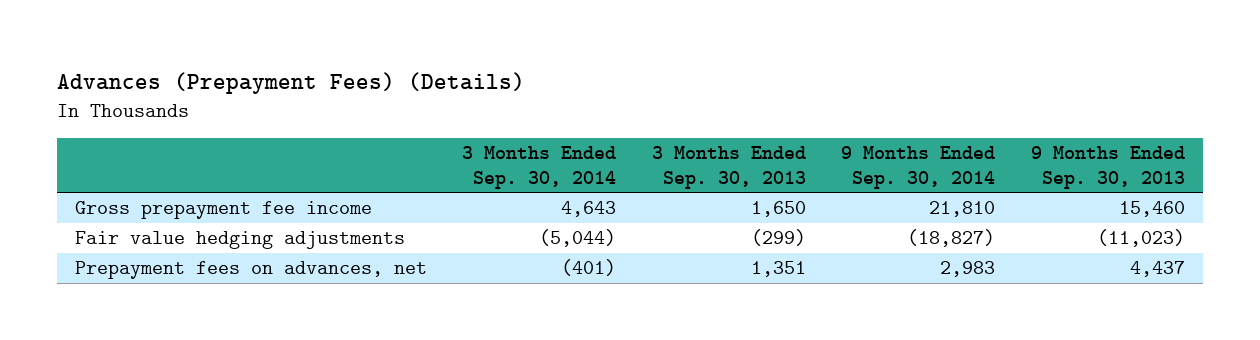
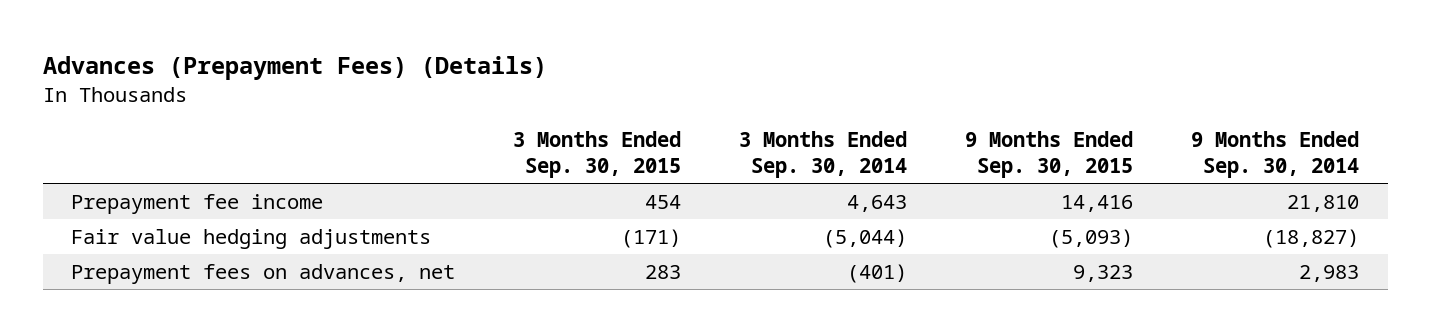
- | 3 Months Ended Sep. 30, 2014 | 3 Months Ended Sep. 30, 2013 | 9 Months Ended Sep. 30, 2014 | 9 Months Ended Sep. 30, 2013
+ | 3 Months Ended Sep. 30, 2015 | 3 Months Ended Sep. 30, 2014 | 9 Months Ended Sep. 30, 2015 | 9 Months Ended Sep. 30, 2014
- Gross prepayment fee income | 4,643 | 1,650 | 21,810 | 15,460
+ Prepayment fee income | 454 | 4,643 | 14,416 | 21,810

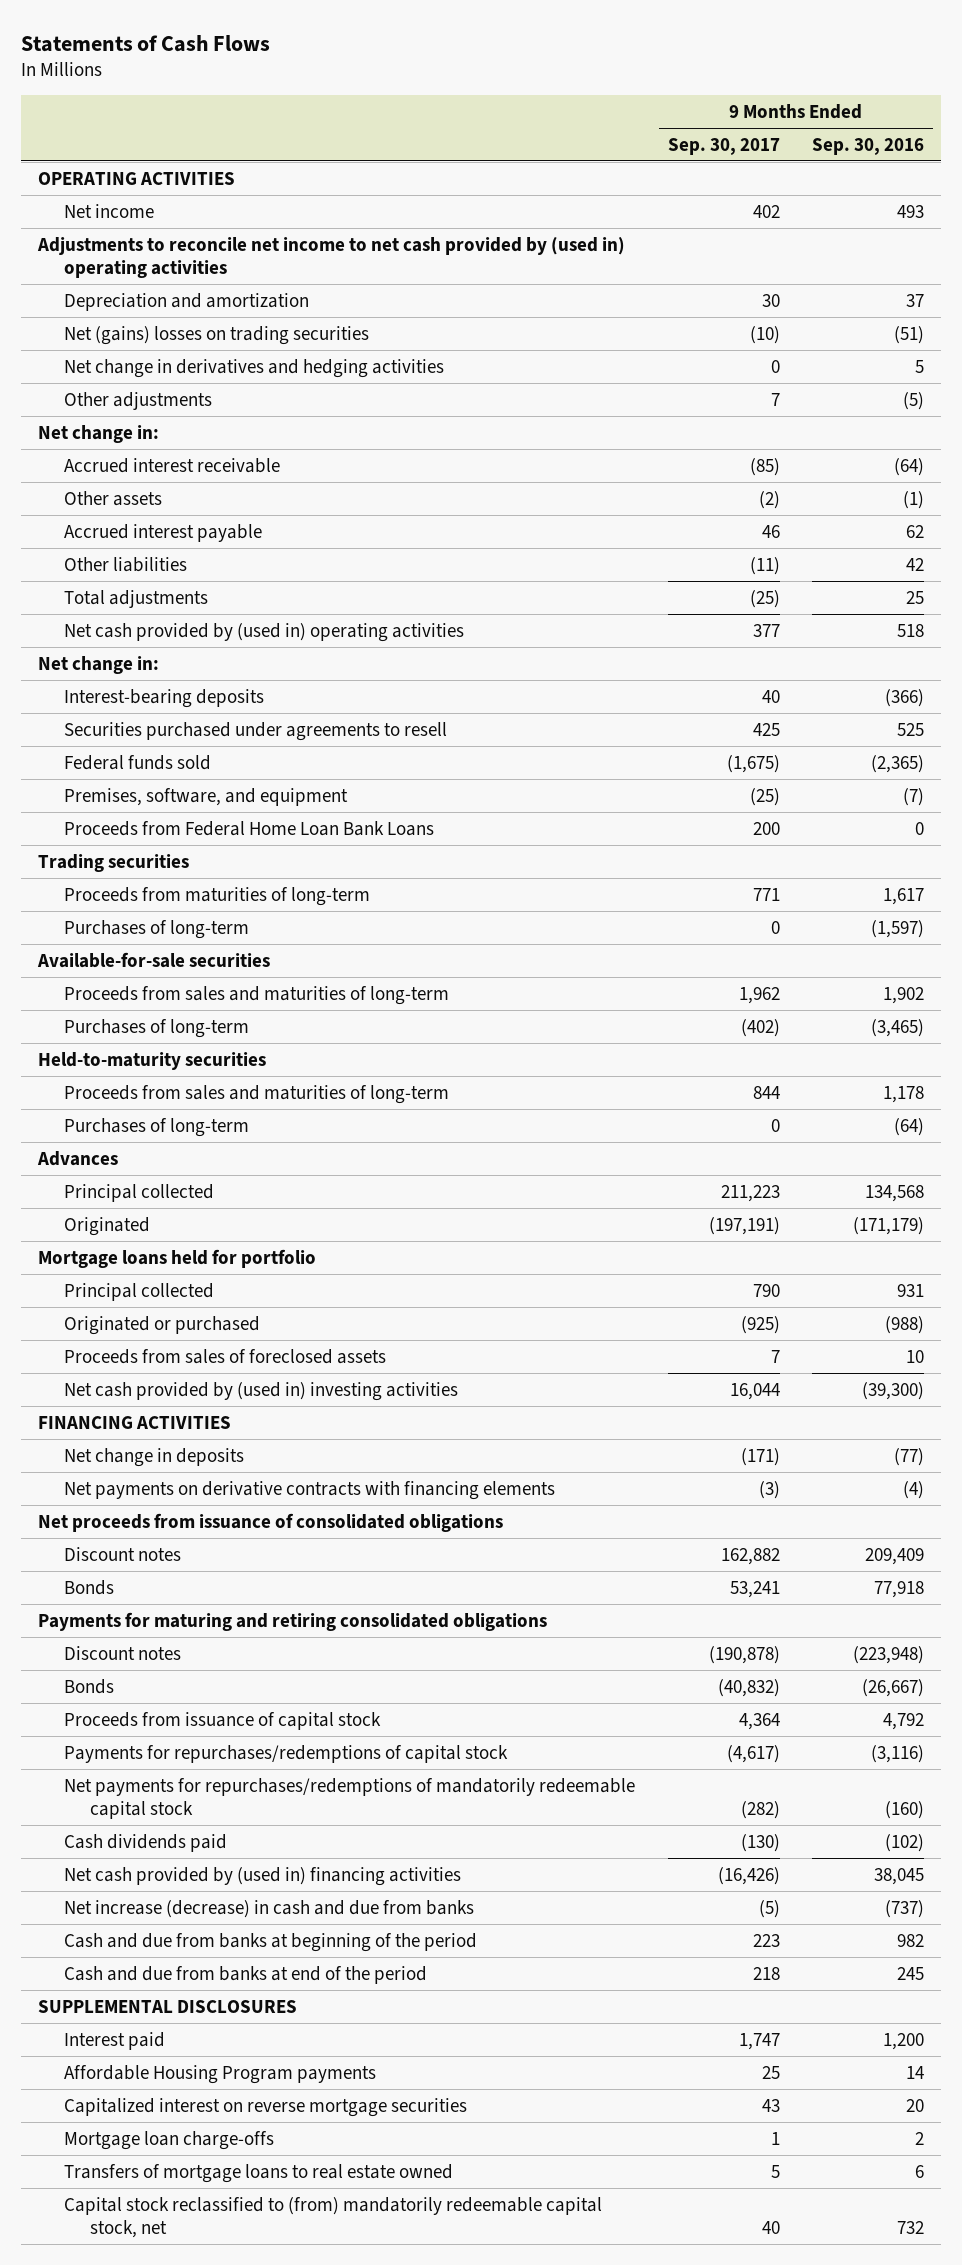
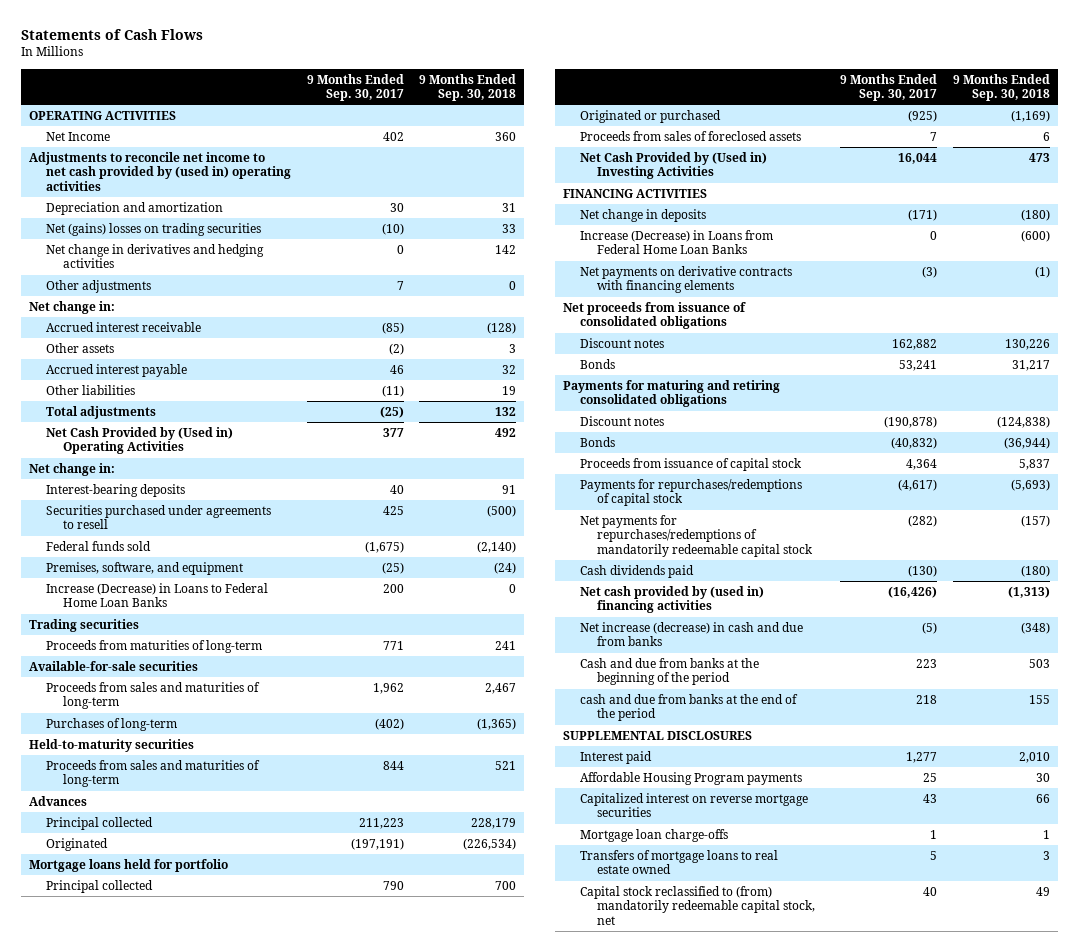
- | 9 Months Ended Sep. 30, 2017 | 9 Months Ended Sep. 30, 2016
+ | 9 Months Ended Sep. 30, 2017 | 9 Months Ended Sep. 30, 2018
- Net income | 402 | 493
+ Net Income | 402 | 360
- Net cash provided by (used in) operating activities | 377 | 518
+ Net Cash Provided by (Used in) Operating Activities | 377 | 492
- Proceeds from Federal Home Loan Bank Loans | 200 | 0
+ Increase (Decrease) in Loans to Federal Home Loan Banks | 200 | 0
- Purchases of long-term | 0 | (1,597)
- Purchases of long-term | 0 | (64)
- Net cash provided by (used in) investing activities | 16,044 | (39,300)
+ Net Cash Provided by (Used in) Investing Activities | 16,044 | 473
+ Increase (Decrease) in Loans from Federal Home Loan Banks | 0 | (600)
- Cash and due from banks at beginning of the period | 223 | 982
- Cash and due from banks at end of the period | 218 | 245
+ Cash and due from banks at the beginning of the period | 223 | 503
+ cash and due from banks at the end of the period | 218 | 155
- Interest paid | 1,747 | 1,200
+ Interest paid | 1,277 | 2,010

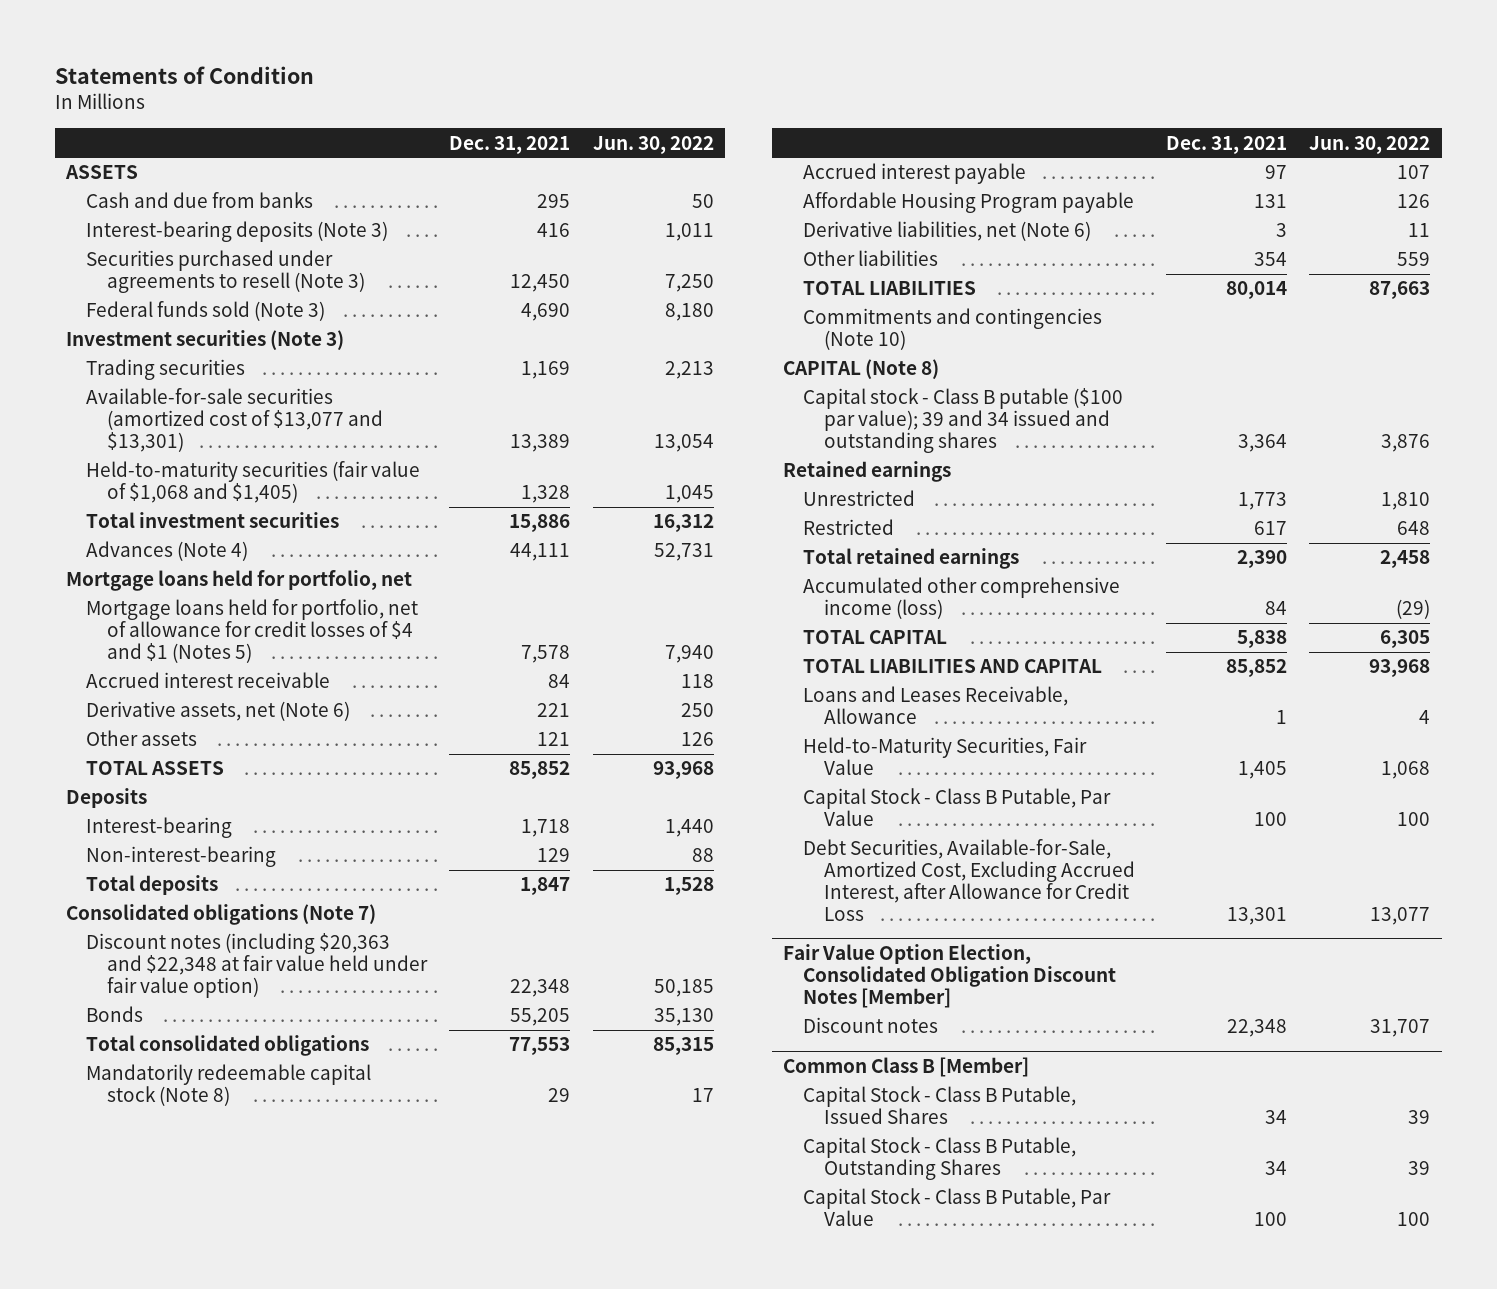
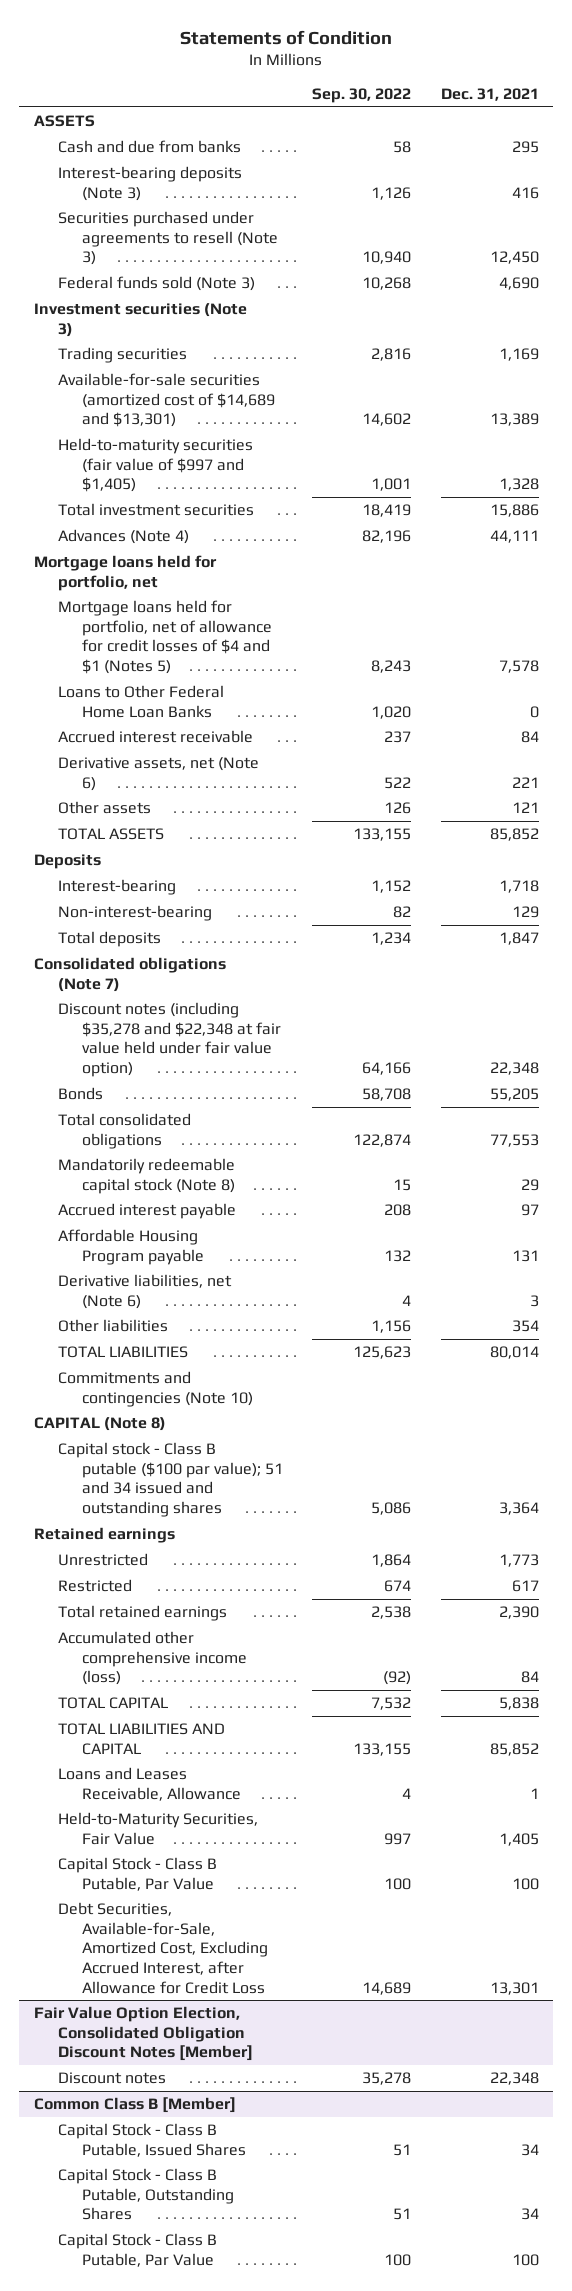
- | Dec. 31, 2021 | Jun. 30, 2022
+ | Sep. 30, 2022 | Dec. 31, 2021
- Available-for-sale securities (amortized cost of $13,077 and $13,301) | 13,389 | 13,054
- Held-to-maturity securities (fair value of $1,068 and $1,405) | 1,328 | 1,045
+ Available-for-sale securities (amortized cost of $14,689 and $13,301) | 14,602 | 13,389
+ Held-to-maturity securities (fair value of $997 and $1,405) | 1,001 | 1,328
+ Loans to Other Federal Home Loan Banks | 1,020 | 0
- Discount notes (including $20,363 and $22,348 at fair value held under fair value option) | 22,348 | 50,185
+ Discount notes (including $35,278 and $22,348 at fair value held under fair value option) | 64,166 | 22,348
- Capital stock - Class B putable ($100 par value); 39 and 34 issued and outstanding shares | 3,364 | 3,876
+ Capital stock - Class B putable ($100 par value); 51 and 34 issued and outstanding shares | 5,086 | 3,364

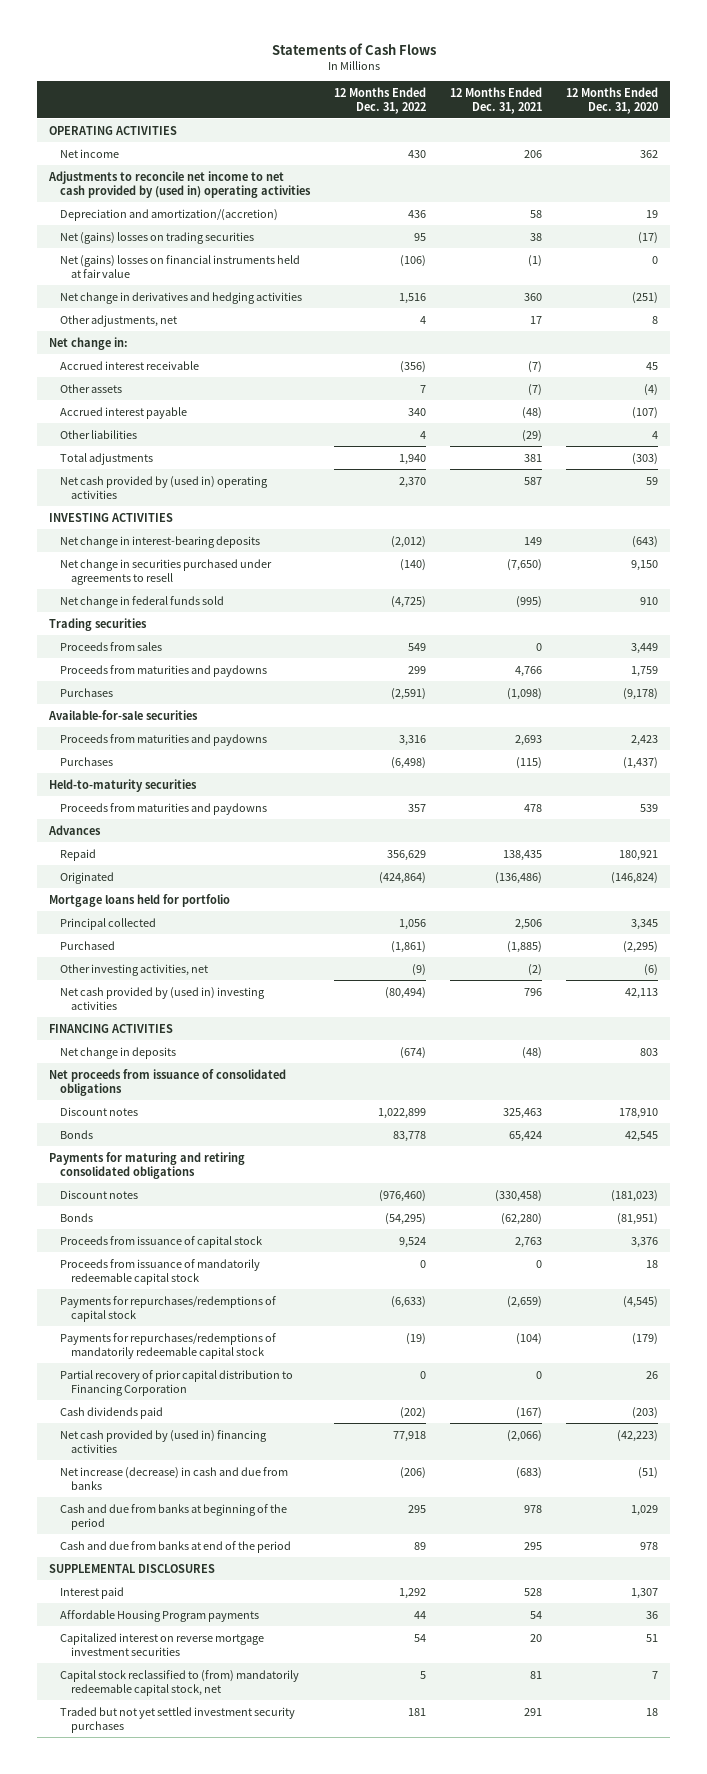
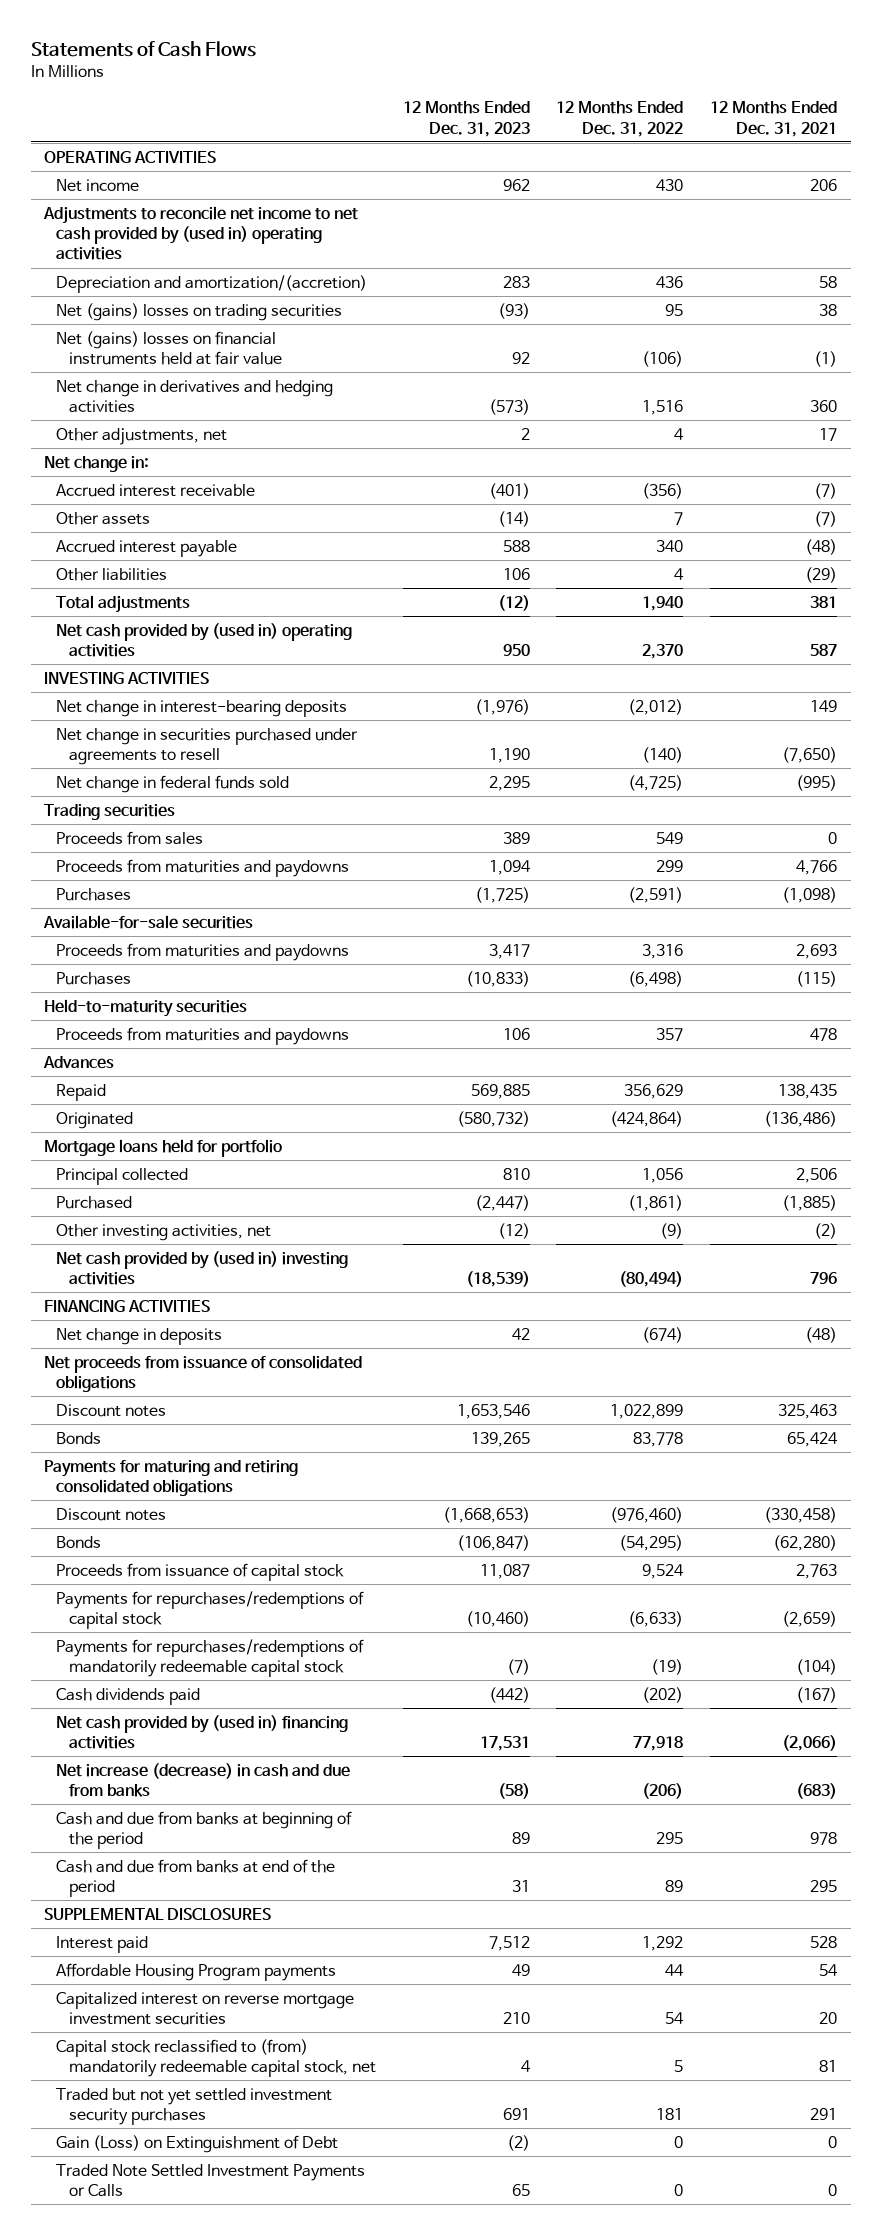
- | 12 Months Ended Dec. 31, 2022 | 12 Months Ended Dec. 31, 2021 | 12 Months Ended Dec. 31, 2020
+ | 12 Months Ended Dec. 31, 2023 | 12 Months Ended Dec. 31, 2022 | 12 Months Ended Dec. 31, 2021
- Proceeds from issuance of mandatorily redeemable capital stock | 0 | 0 | 18
- Partial recovery of prior capital distribution to Financing Corporation | 0 | 0 | 26
+ Gain (Loss) on Extinguishment of Debt | (2) | 0 | 0
+ Traded Note Settled Investment Payments or Calls | 65 | 0 | 0

